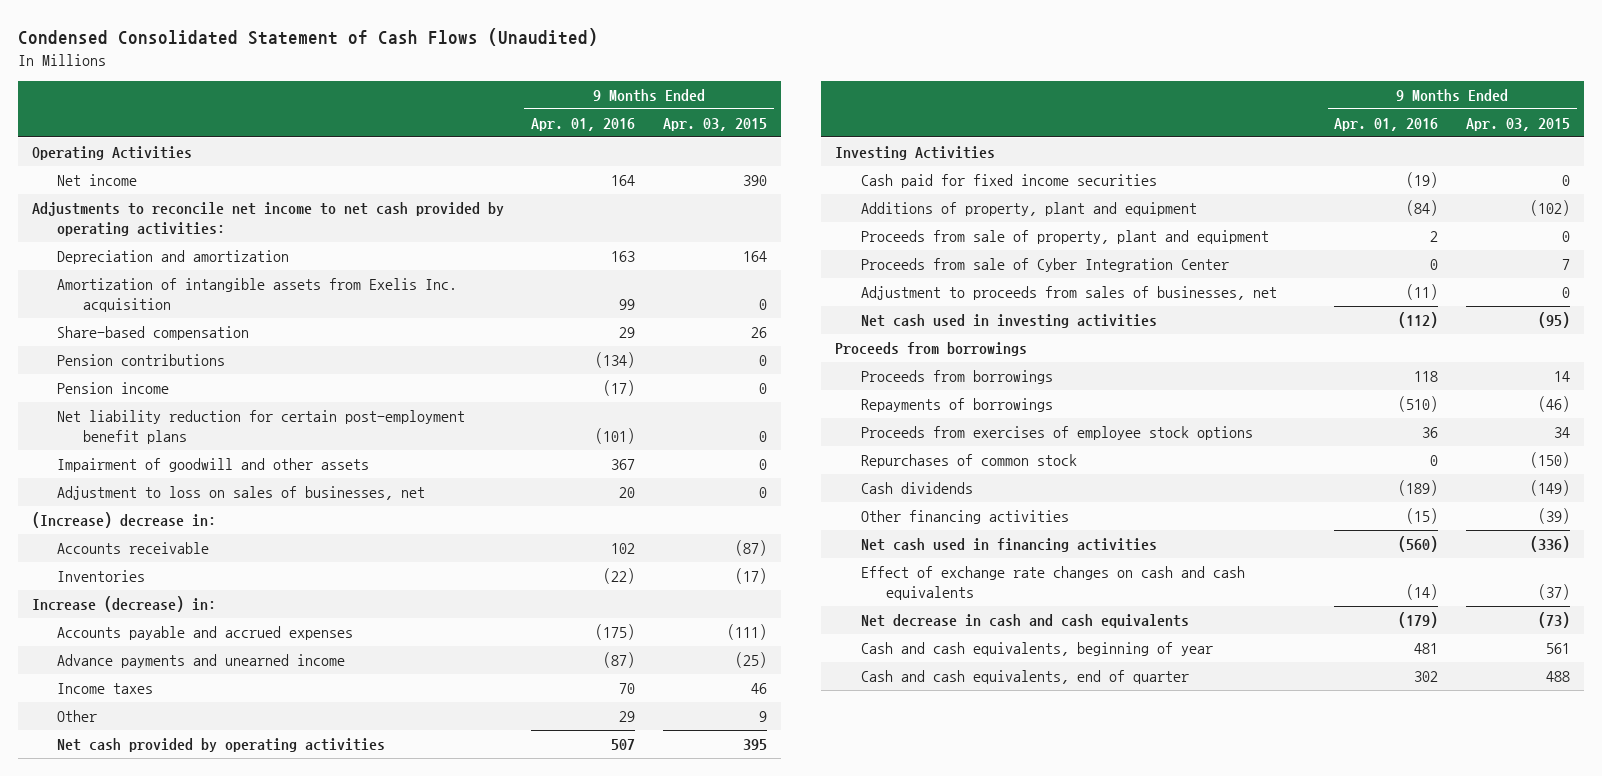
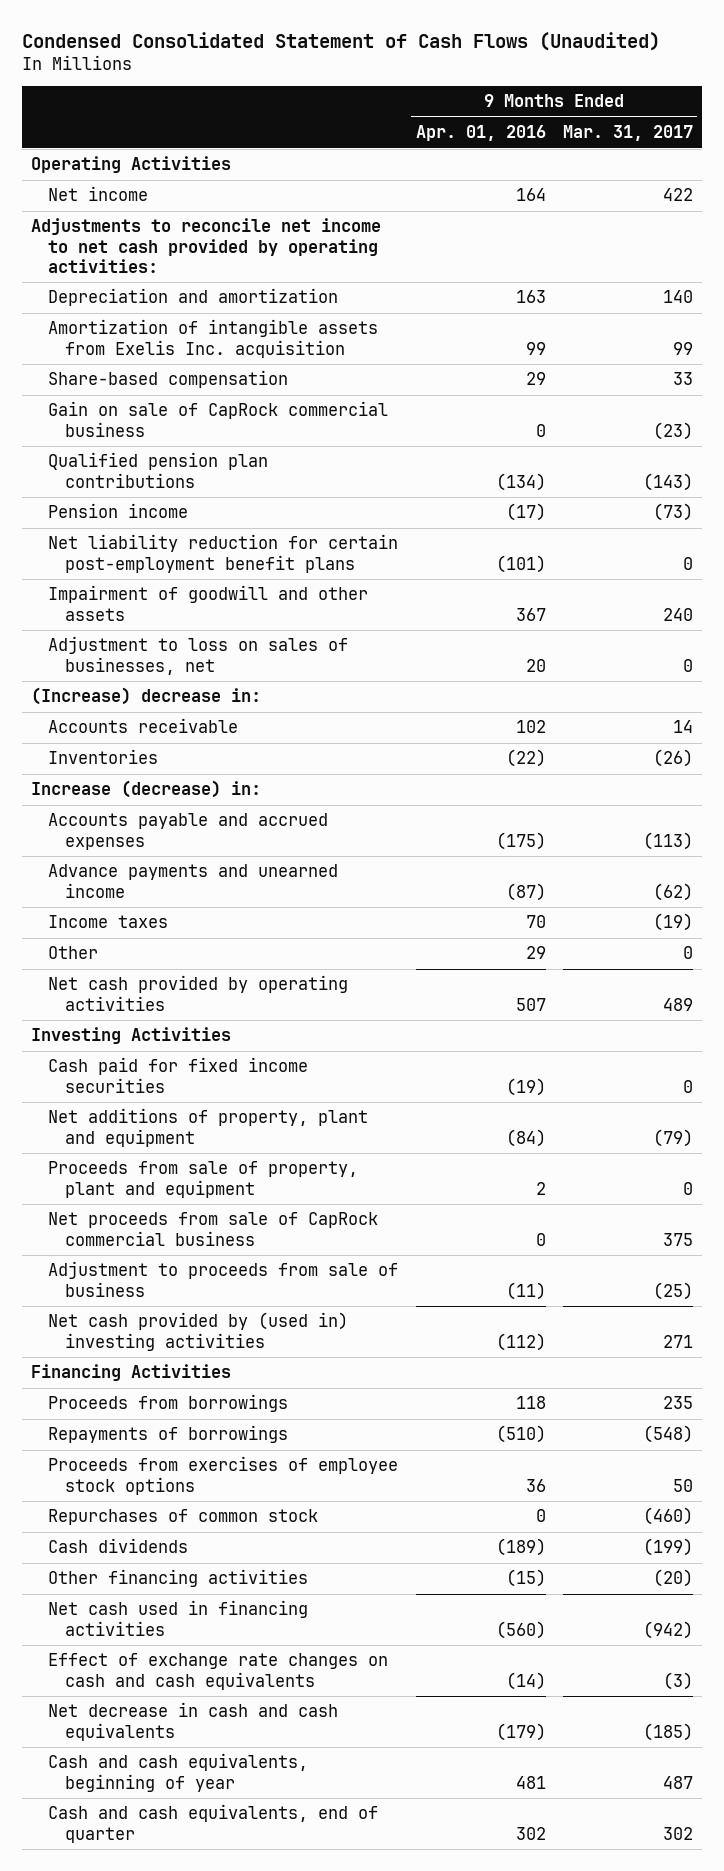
- | 9 Months Ended Apr. 01, 2016 | 9 Months Ended Apr. 03, 2015
+ | 9 Months Ended Apr. 01, 2016 | 9 Months Ended Mar. 31, 2017
- Pension contributions | (134) | 0
+ Gain on sale of CapRock commercial business | 0 | (23)
+ Qualified pension plan contributions | (134) | (143)
- Additions of property, plant and equipment | (84) | (102)
+ Net additions of property, plant and equipment | (84) | (79)
- Proceeds from sale of Cyber Integration Center | 0 | 7
- Adjustment to proceeds from sales of businesses, net | (11) | 0
- Net cash used in investing activities | (112) | (95)
- Proceeds from borrowings
+ Net proceeds from sale of CapRock commercial business | 0 | 375
+ Adjustment to proceeds from sale of business | (11) | (25)
+ Net cash provided by (used in) investing activities | (112) | 271
+ Financing Activities

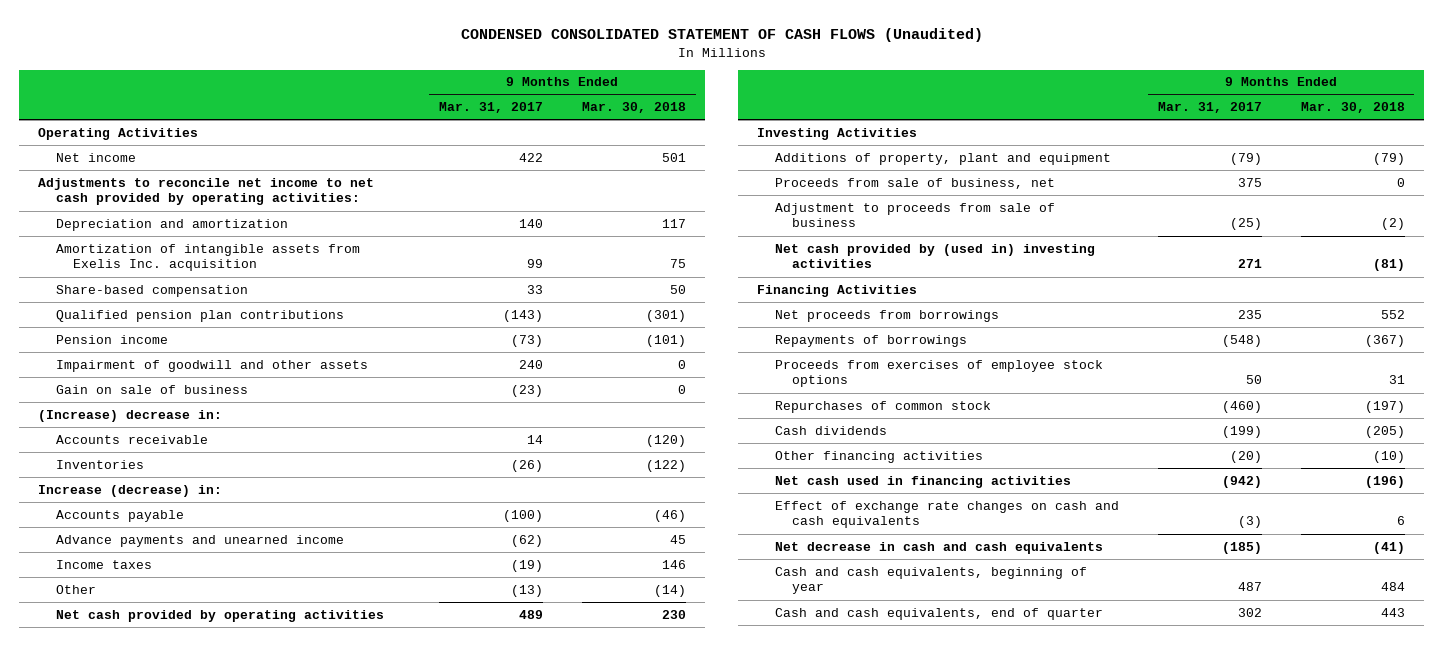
- Condensed Consolidated Statement of Cash Flows (Unaudited)
+ CONDENSED CONSOLIDATED STATEMENT OF CASH FLOWS (Unaudited)
- | 9 Months Ended Apr. 01, 2016 | 9 Months Ended Mar. 31, 2017
+ | 9 Months Ended Mar. 31, 2017 | 9 Months Ended Mar. 30, 2018
- Gain on sale of CapRock commercial business | 0 | (23)
- Net liability reduction for certain post-employment benefit plans | (101) | 0
- Adjustment to loss on sales of businesses, net | 20 | 0
+ Gain on sale of business | (23) | 0
- Accounts payable and accrued expenses | (175) | (113)
+ Accounts payable | (100) | (46)
- Other | 29 | 0
+ Other | (13) | (14)
- Cash paid for fixed income securities | (19) | 0
- Net additions of property, plant and equipment | (84) | (79)
- Proceeds from sale of property, plant and equipment | 2 | 0
- Net proceeds from sale of CapRock commercial business | 0 | 375
+ Additions of property, plant and equipment | (79) | (79)
+ Proceeds from sale of business, net | 375 | 0
- Proceeds from borrowings | 118 | 235
+ Net proceeds from borrowings | 235 | 552

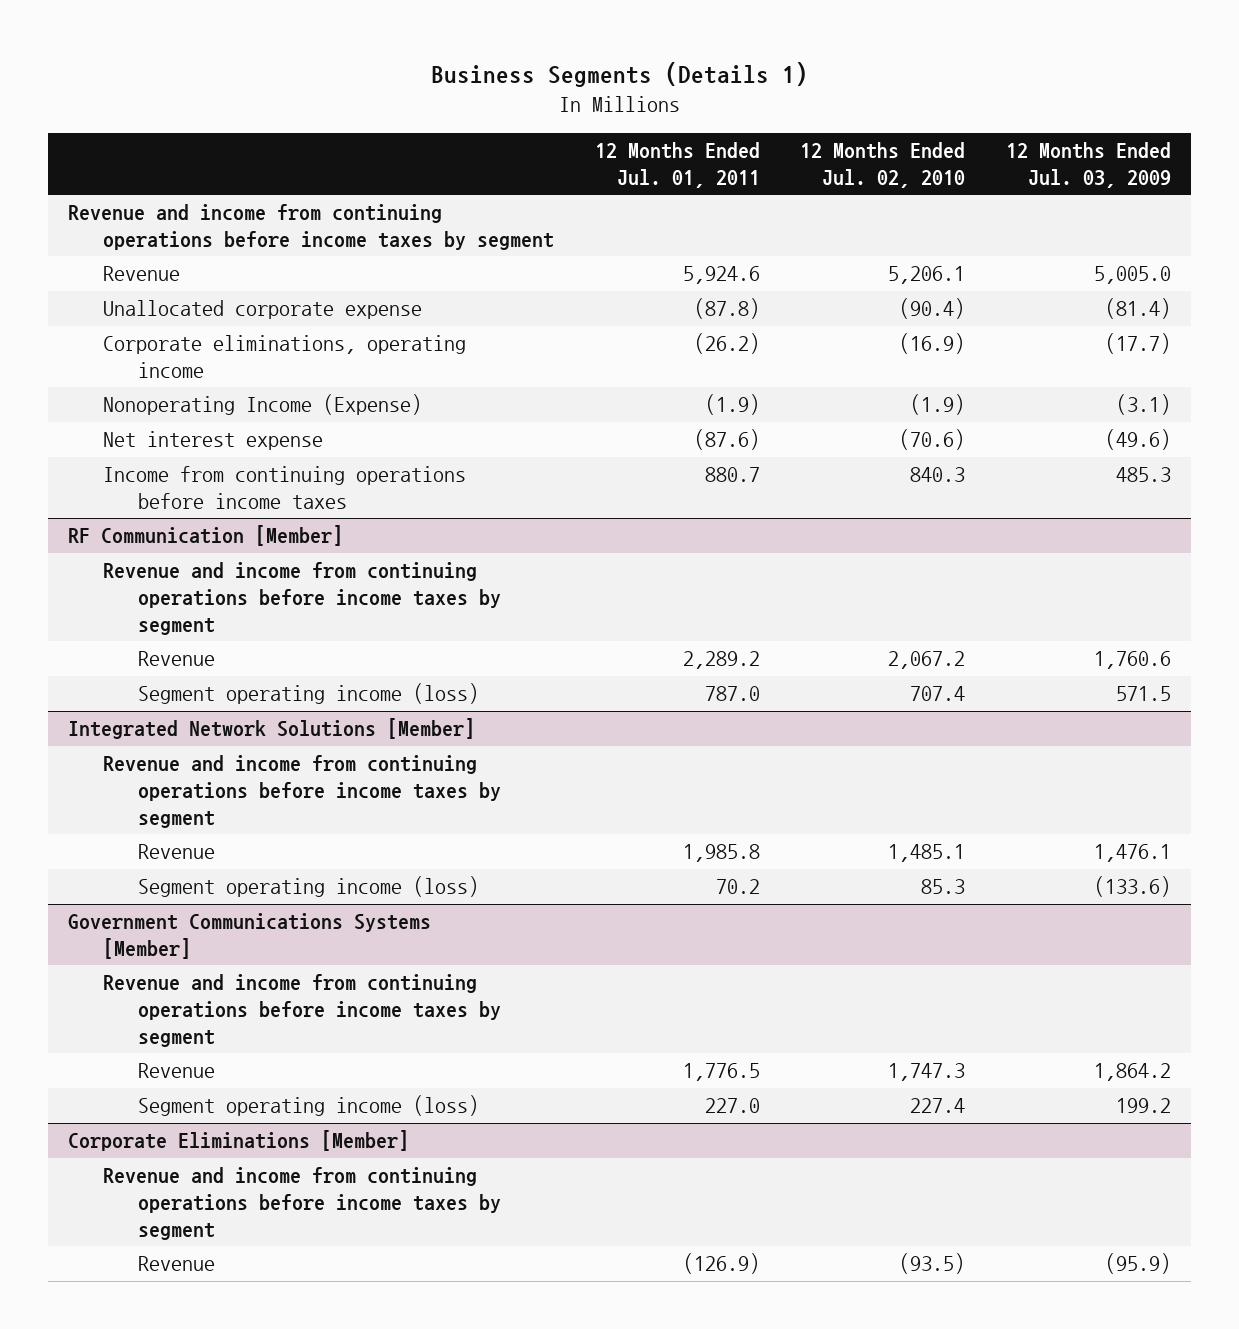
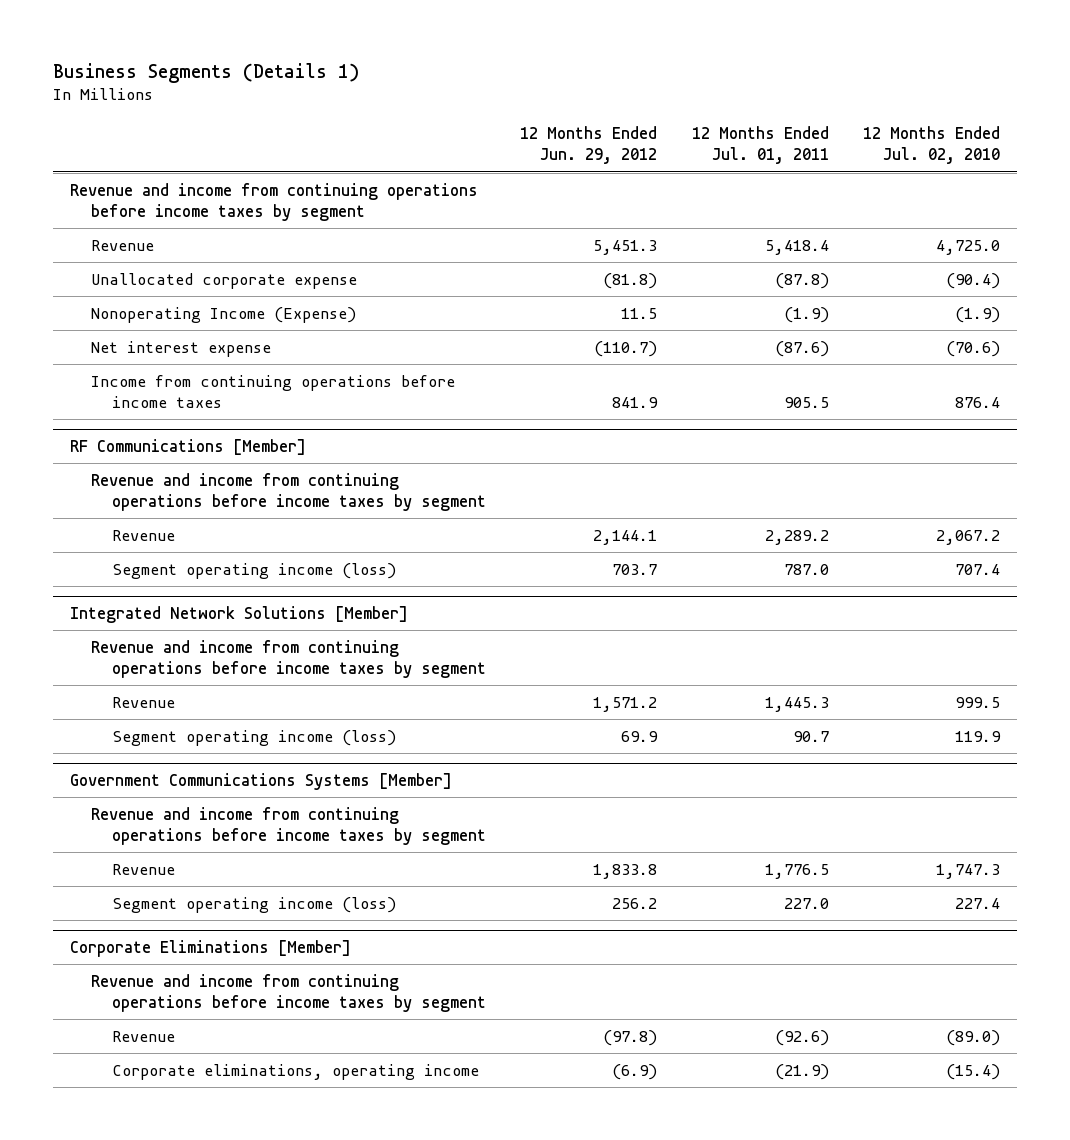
- | 12 Months Ended Jul. 01, 2011 | 12 Months Ended Jul. 02, 2010 | 12 Months Ended Jul. 03, 2009
+ | 12 Months Ended Jun. 29, 2012 | 12 Months Ended Jul. 01, 2011 | 12 Months Ended Jul. 02, 2010
- Revenue | 5,924.6 | 5,206.1 | 5,005.0
+ Revenue | 5,451.3 | 5,418.4 | 4,725.0
- Corporate eliminations, operating income | (26.2) | (16.9) | (17.7)
- Income from continuing operations before income taxes | 880.7 | 840.3 | 485.3
- RF Communication [Member]
+ Income from continuing operations before income taxes | 841.9 | 905.5 | 876.4
+ RF Communications [Member]
@ Integrated Network Solutions [Member]
- Revenue | 1,985.8 | 1,485.1 | 1,476.1
- Segment operating income (loss) | 70.2 | 85.3 | (133.6)
+ Revenue | 1,571.2 | 1,445.3 | 999.5
+ Segment operating income (loss) | 69.9 | 90.7 | 119.9
@ Corporate Eliminations [Member]
- Revenue | (126.9) | (93.5) | (95.9)
+ Revenue | (97.8) | (92.6) | (89.0)
+ Corporate eliminations, operating income | (6.9) | (21.9) | (15.4)

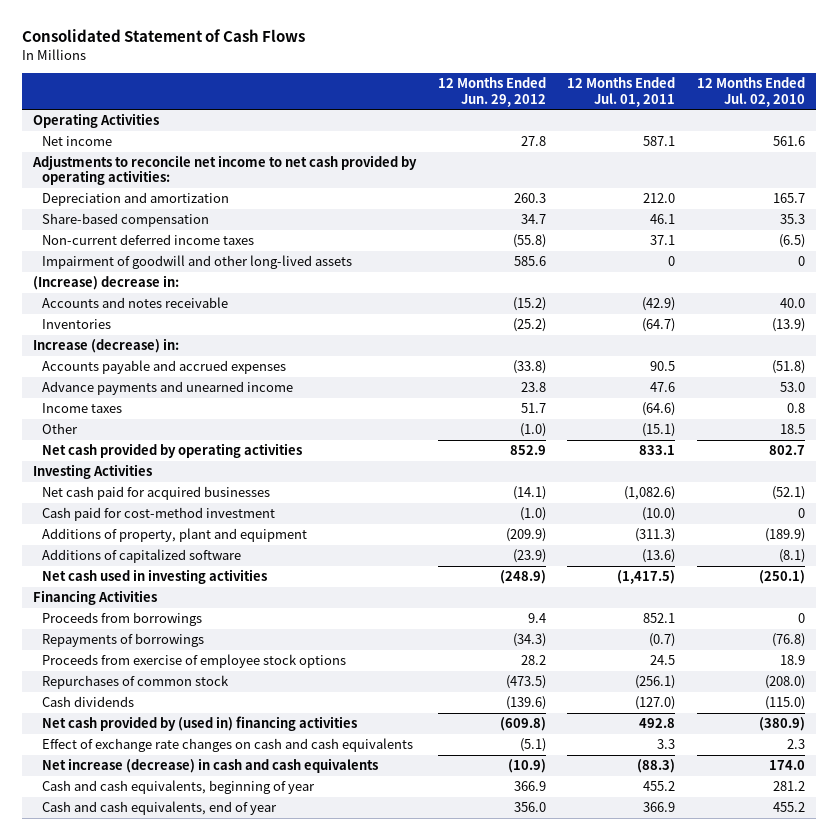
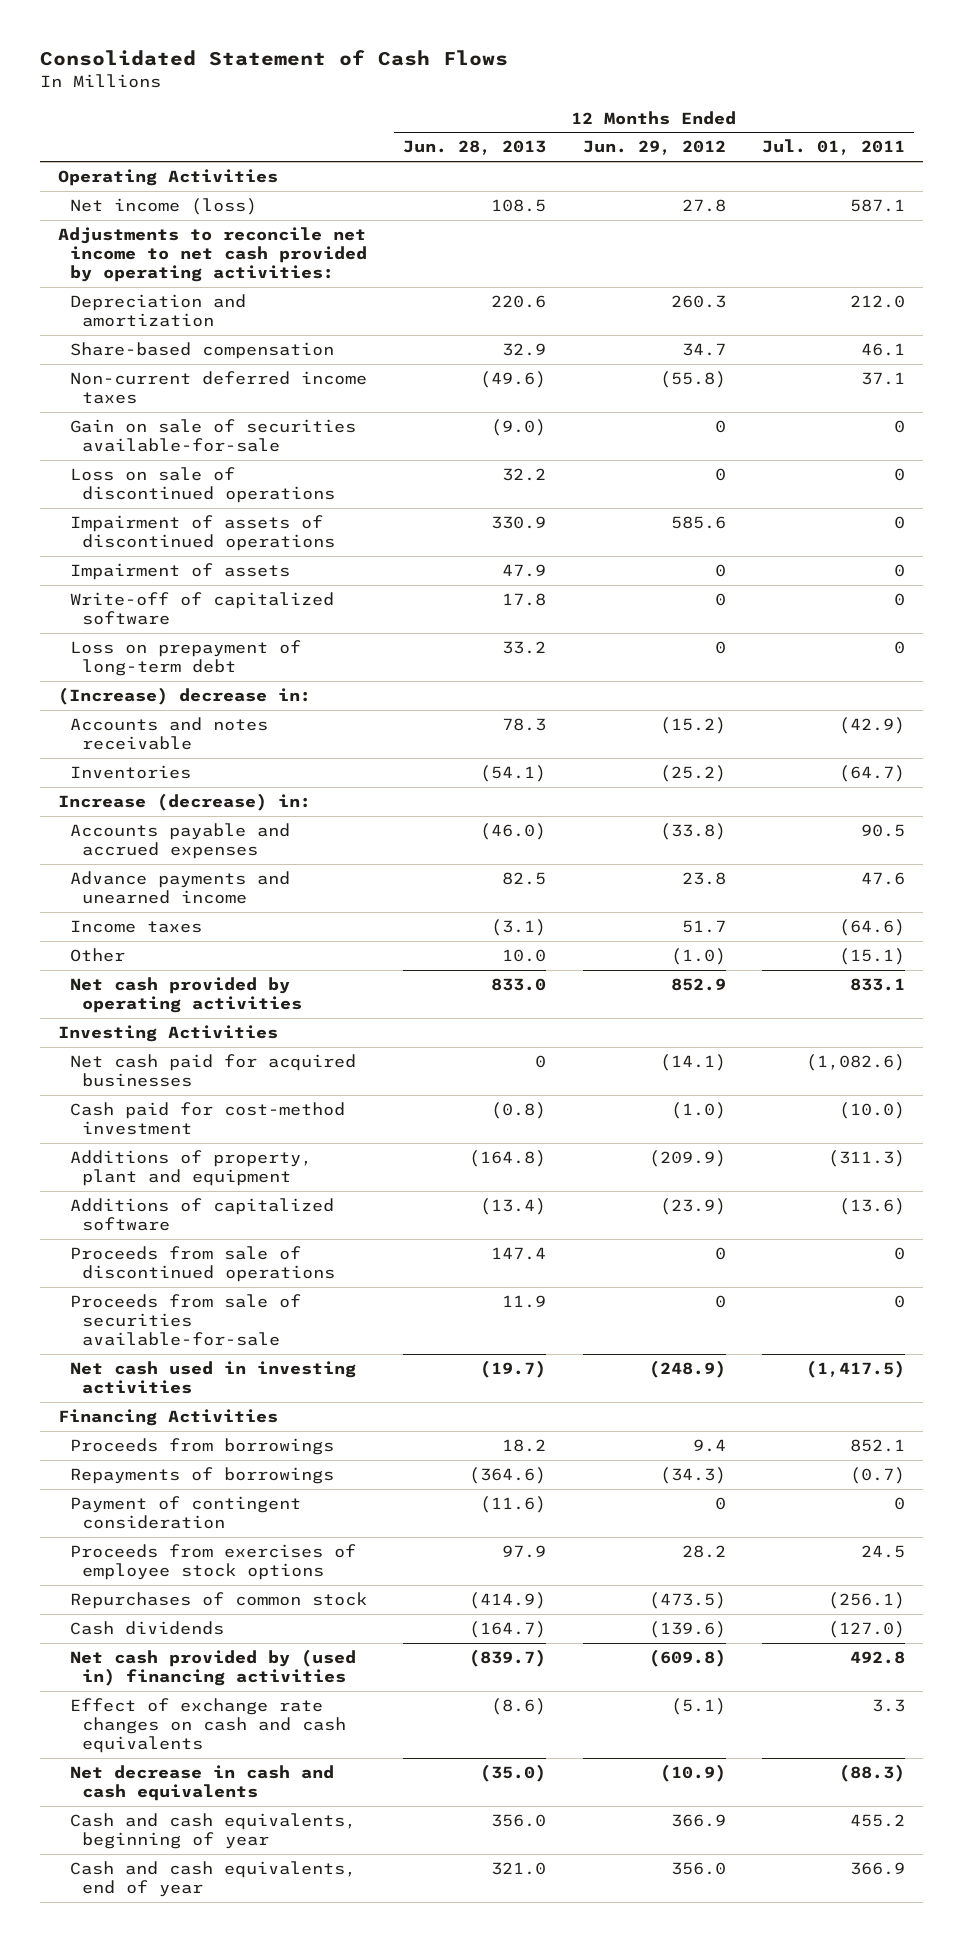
- | 12 Months Ended Jun. 29, 2012 | 12 Months Ended Jul. 01, 2011 | 12 Months Ended Jul. 02, 2010
+ | 12 Months Ended Jun. 28, 2013 | 12 Months Ended Jun. 29, 2012 | 12 Months Ended Jul. 01, 2011
- Net income | 27.8 | 587.1 | 561.6
+ Net income (loss) | 108.5 | 27.8 | 587.1
- Impairment of goodwill and other long-lived assets | 585.6 | 0 | 0
+ Gain on sale of securities available-for-sale | (9.0) | 0 | 0
+ Loss on sale of discontinued operations | 32.2 | 0 | 0
+ Impairment of assets of discontinued operations | 330.9 | 585.6 | 0
+ Impairment of assets | 47.9 | 0 | 0
+ Write-off of capitalized software | 17.8 | 0 | 0
+ Loss on prepayment of long-term debt | 33.2 | 0 | 0
+ Proceeds from sale of discontinued operations | 147.4 | 0 | 0
+ Proceeds from sale of securities available-for-sale | 11.9 | 0 | 0
- Proceeds from exercise of employee stock options | 28.2 | 24.5 | 18.9
+ Payment of contingent consideration | (11.6) | 0 | 0
+ Proceeds from exercises of employee stock options | 97.9 | 28.2 | 24.5
- Net increase (decrease) in cash and cash equivalents | (10.9) | (88.3) | 174.0
+ Net decrease in cash and cash equivalents | (35.0) | (10.9) | (88.3)

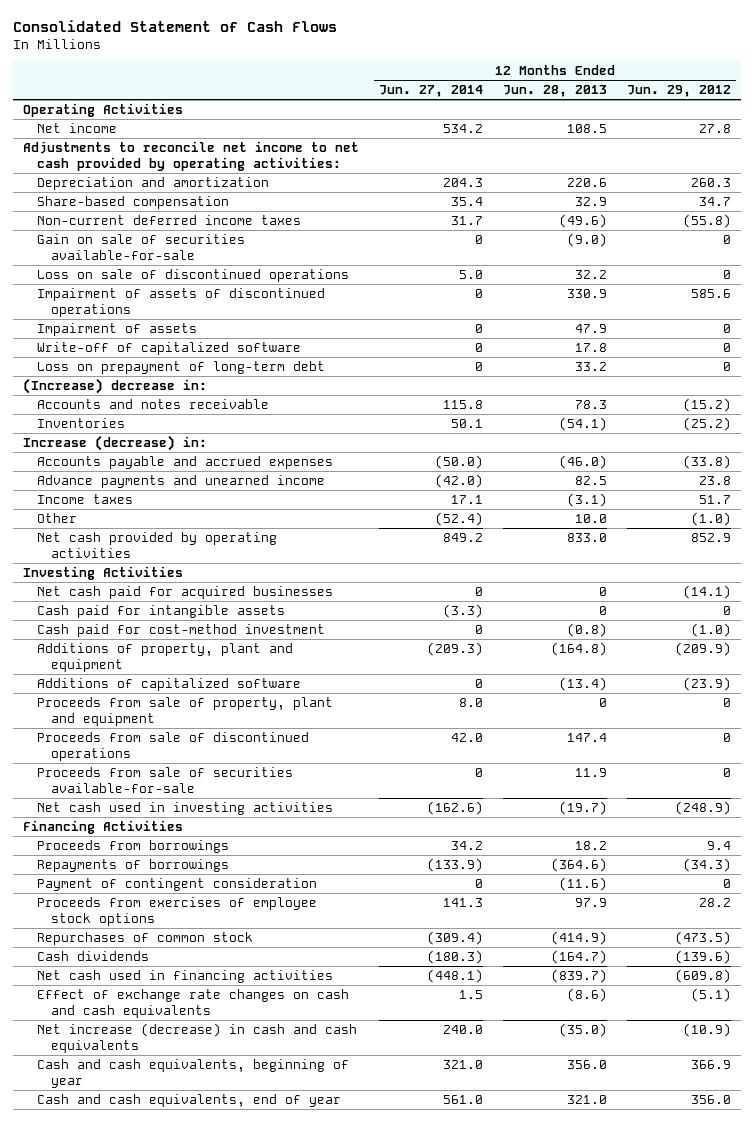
- | 12 Months Ended Jun. 28, 2013 | 12 Months Ended Jun. 29, 2012 | 12 Months Ended Jul. 01, 2011
+ | 12 Months Ended Jun. 27, 2014 | 12 Months Ended Jun. 28, 2013 | 12 Months Ended Jun. 29, 2012
- Net income (loss) | 108.5 | 27.8 | 587.1
+ Net income | 534.2 | 108.5 | 27.8
+ Cash paid for intangible assets | (3.3) | 0 | 0
+ Proceeds from sale of property, plant and equipment | 8.0 | 0 | 0
- Net cash provided by (used in) financing activities | (839.7) | (609.8) | 492.8
+ Net cash used in financing activities | (448.1) | (839.7) | (609.8)
- Net decrease in cash and cash equivalents | (35.0) | (10.9) | (88.3)
+ Net increase (decrease) in cash and cash equivalents | 240.0 | (35.0) | (10.9)

